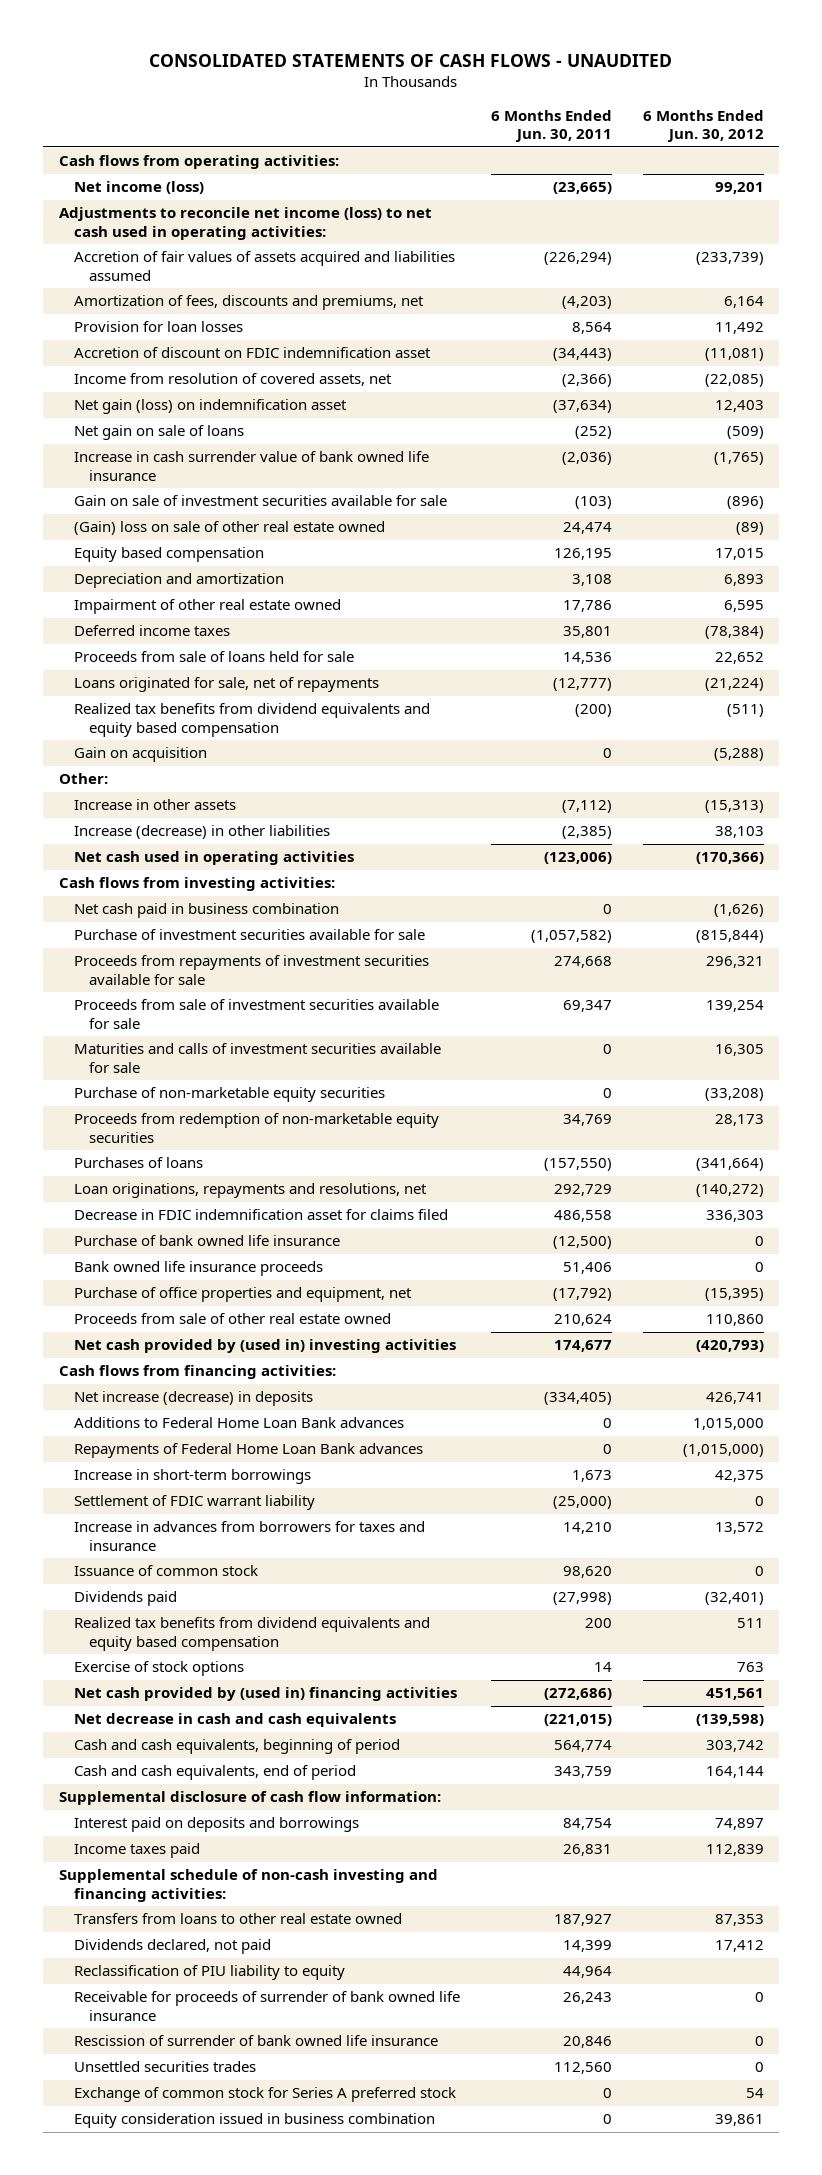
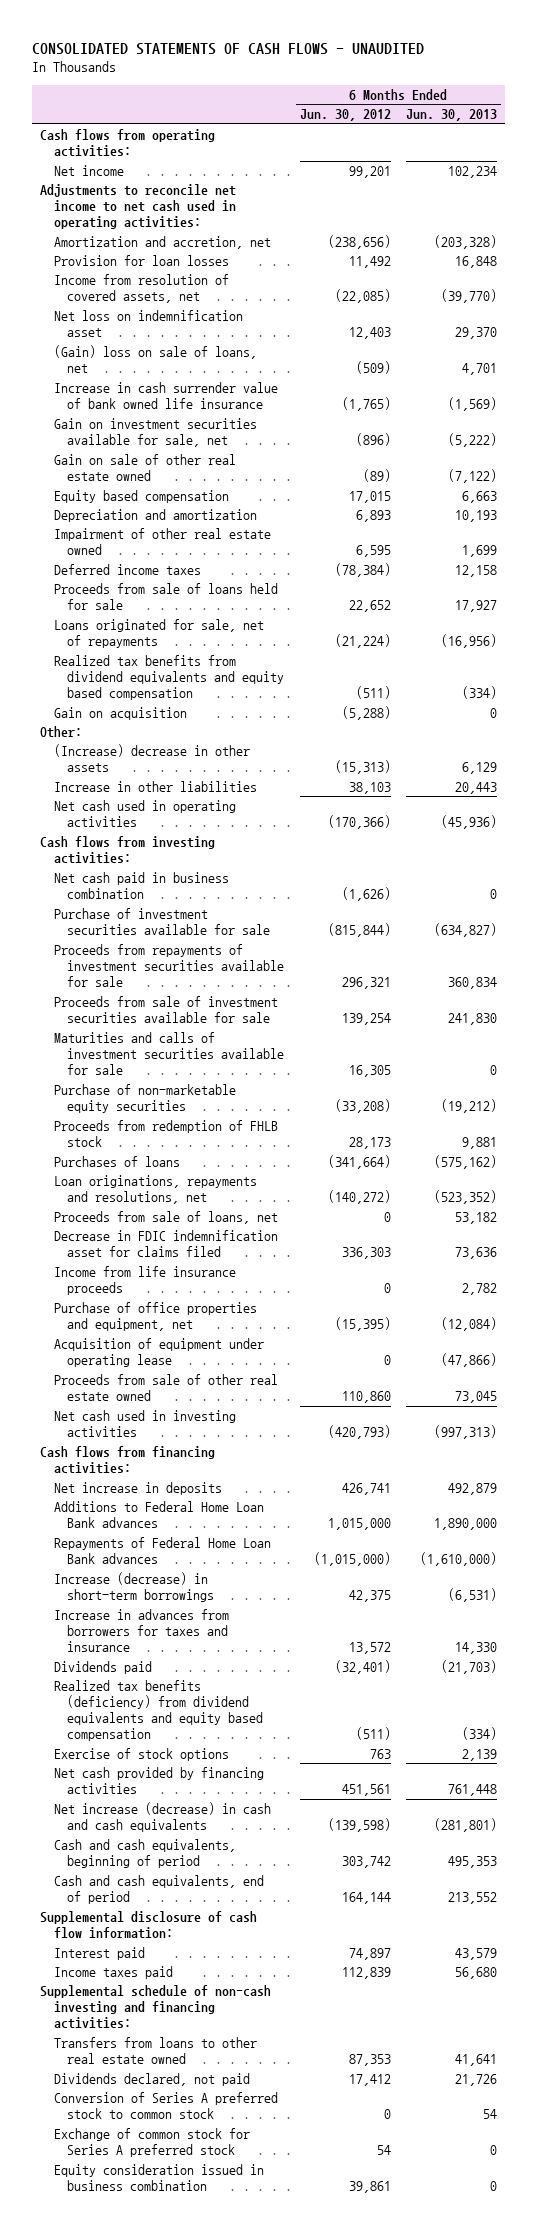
- | 6 Months Ended Jun. 30, 2011 | 6 Months Ended Jun. 30, 2012
+ | 6 Months Ended Jun. 30, 2012 | 6 Months Ended Jun. 30, 2013
- Net income (loss) | (23,665) | 99,201
- Adjustments to reconcile net income (loss) to net cash used in operating activities:
- Accretion of fair values of assets acquired and liabilities assumed | (226,294) | (233,739)
- Amortization of fees, discounts and premiums, net | (4,203) | 6,164
+ Net income | 99,201 | 102,234
+ Adjustments to reconcile net income to net cash used in operating activities:
+ Amortization and accretion, net | (238,656) | (203,328)
- Accretion of discount on FDIC indemnification asset | (34,443) | (11,081)
- Net gain (loss) on indemnification asset | (37,634) | 12,403
- Net gain on sale of loans | (252) | (509)
+ Net loss on indemnification asset | 12,403 | 29,370
+ (Gain) loss on sale of loans, net | (509) | 4,701
- Gain on sale of investment securities available for sale | (103) | (896)
- (Gain) loss on sale of other real estate owned | 24,474 | (89)
+ Gain on investment securities available for sale, net | (896) | (5,222)
+ Gain on sale of other real estate owned | (89) | (7,122)
- Increase in other assets | (7,112) | (15,313)
- Increase (decrease) in other liabilities | (2,385) | 38,103
+ (Increase) decrease in other assets | (15,313) | 6,129
+ Increase in other liabilities | 38,103 | 20,443
- Proceeds from redemption of non-marketable equity securities | 34,769 | 28,173
+ Proceeds from redemption of FHLB stock | 28,173 | 9,881
+ Proceeds from sale of loans, net | 0 | 53,182
- Purchase of bank owned life insurance | (12,500) | 0
- Bank owned life insurance proceeds | 51,406 | 0
+ Income from life insurance proceeds | 0 | 2,782
+ Acquisition of equipment under operating lease | 0 | (47,866)
- Net cash provided by (used in) investing activities | 174,677 | (420,793)
+ Net cash used in investing activities | (420,793) | (997,313)
- Net increase (decrease) in deposits | (334,405) | 426,741
+ Net increase in deposits | 426,741 | 492,879
- Increase in short-term borrowings | 1,673 | 42,375
- Settlement of FDIC warrant liability | (25,000) | 0
+ Increase (decrease) in short-term borrowings | 42,375 | (6,531)
- Issuance of common stock | 98,620 | 0
- Realized tax benefits from dividend equivalents and equity based compensation | 200 | 511
+ Realized tax benefits (deficiency) from dividend equivalents and equity based compensation | (511) | (334)
- Net cash provided by (used in) financing activities | (272,686) | 451,561
- Net decrease in cash and cash equivalents | (221,015) | (139,598)
+ Net cash provided by financing activities | 451,561 | 761,448
+ Net increase (decrease) in cash and cash equivalents | (139,598) | (281,801)
- Interest paid on deposits and borrowings | 84,754 | 74,897
+ Interest paid | 74,897 | 43,579
- Reclassification of PIU liability to equity | 44,964 |
- Receivable for proceeds of surrender of bank owned life insurance | 26,243 | 0
- Rescission of surrender of bank owned life insurance | 20,846 | 0
- Unsettled securities trades | 112,560 | 0
+ Conversion of Series A preferred stock to common stock | 0 | 54

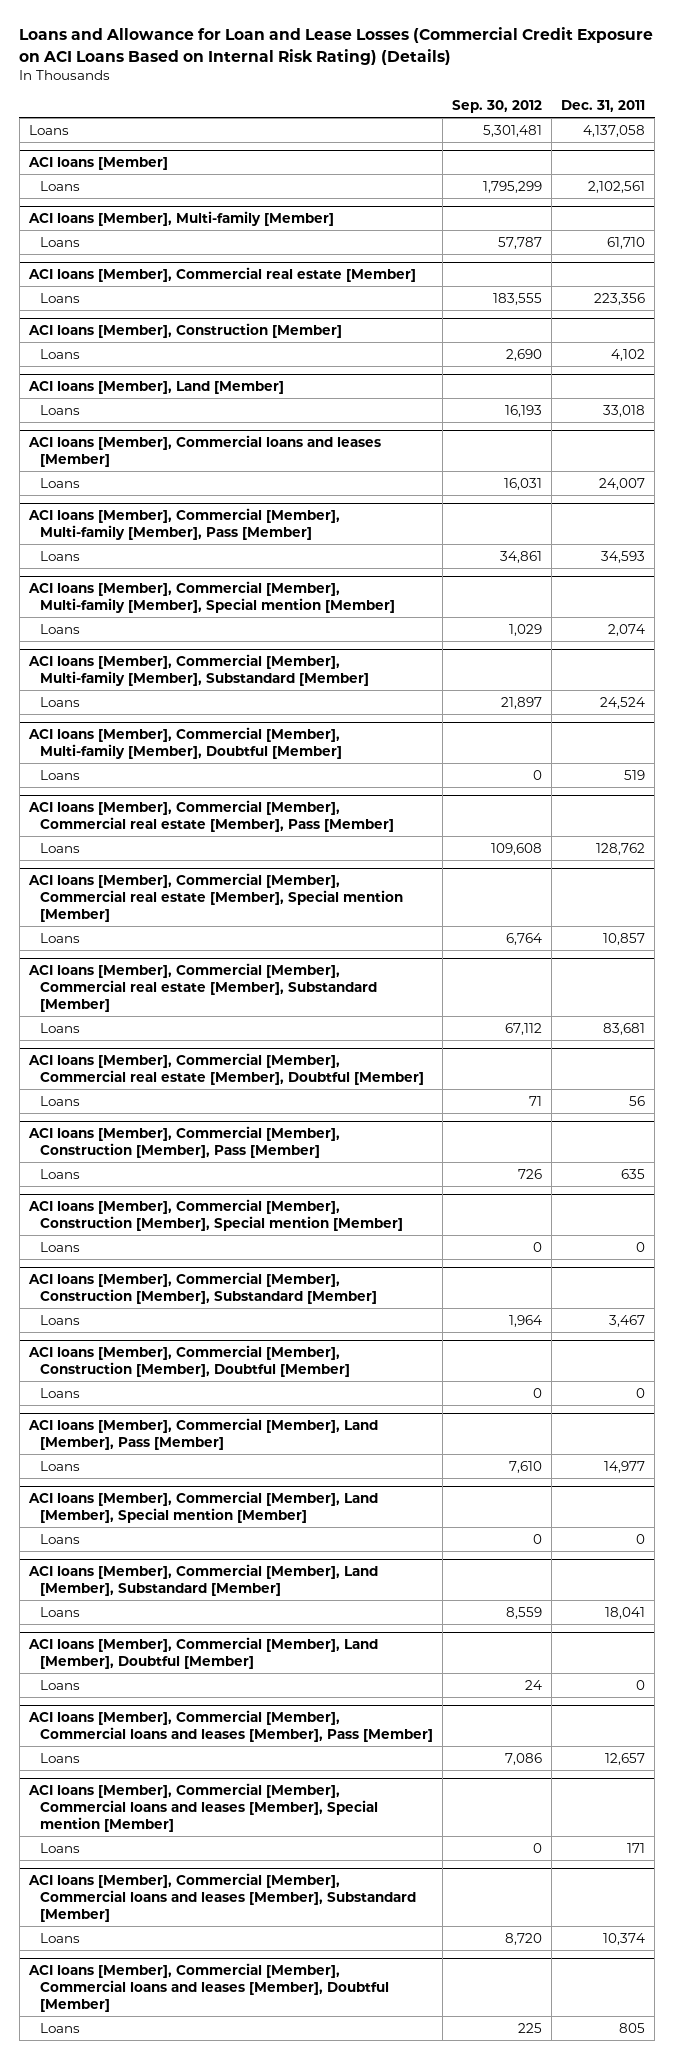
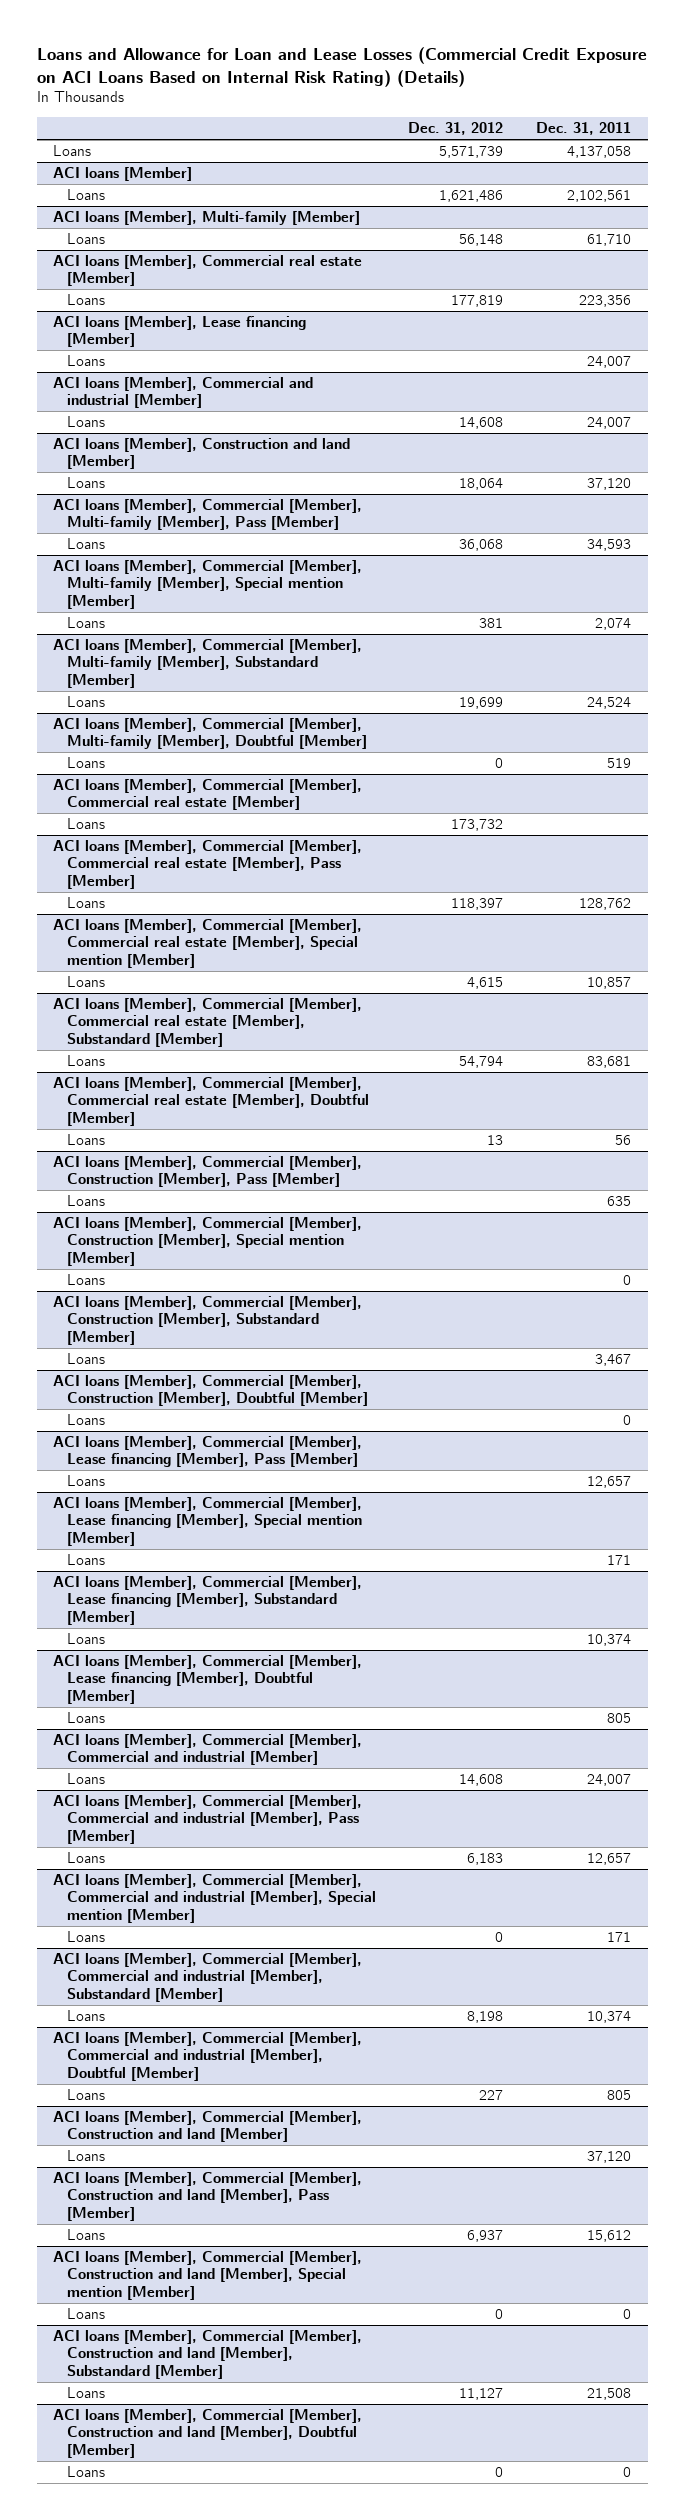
- | Sep. 30, 2012 | Dec. 31, 2011
+ | Dec. 31, 2012 | Dec. 31, 2011
- ACI loans [Member], Construction [Member]
- Loans | 2,690 | 4,102
- ACI loans [Member], Land [Member]
- Loans | 16,193 | 33,018
- ACI loans [Member], Commercial loans and leases [Member]
+ ACI loans [Member], Lease financing [Member]
+ ACI loans [Member], Commercial and industrial [Member]
+ Loans | 14,608 | 24,007
+ ACI loans [Member], Construction and land [Member]
+ Loans | 18,064 | 37,120
+ ACI loans [Member], Commercial [Member], Commercial real estate [Member]
+ Loans | 173,732 |
- ACI loans [Member], Commercial [Member], Land [Member], Pass [Member]
- Loans | 7,610 | 14,977
- ACI loans [Member], Commercial [Member], Land [Member], Special mention [Member]
- Loans | 0 | 0
- ACI loans [Member], Commercial [Member], Land [Member], Substandard [Member]
- Loans | 8,559 | 18,041
- ACI loans [Member], Commercial [Member], Land [Member], Doubtful [Member]
- Loans | 24 | 0
- ACI loans [Member], Commercial [Member], Commercial loans and leases [Member], Pass [Member]
+ ACI loans [Member], Commercial [Member], Lease financing [Member], Pass [Member]
- ACI loans [Member], Commercial [Member], Commercial loans and leases [Member], Special mention [Member]
+ ACI loans [Member], Commercial [Member], Lease financing [Member], Special mention [Member]
- ACI loans [Member], Commercial [Member], Commercial loans and leases [Member], Substandard [Member]
+ ACI loans [Member], Commercial [Member], Lease financing [Member], Substandard [Member]
- ACI loans [Member], Commercial [Member], Commercial loans and leases [Member], Doubtful [Member]
+ ACI loans [Member], Commercial [Member], Lease financing [Member], Doubtful [Member]
+ ACI loans [Member], Commercial [Member], Commercial and industrial [Member]
+ Loans | 14,608 | 24,007
+ ACI loans [Member], Commercial [Member], Commercial and industrial [Member], Pass [Member]
+ Loans | 6,183 | 12,657
+ ACI loans [Member], Commercial [Member], Commercial and industrial [Member], Special mention [Member]
+ Loans | 0 | 171
+ ACI loans [Member], Commercial [Member], Commercial and industrial [Member], Substandard [Member]
+ Loans | 8,198 | 10,374
+ ACI loans [Member], Commercial [Member], Commercial and industrial [Member], Doubtful [Member]
+ Loans | 227 | 805
+ ACI loans [Member], Commercial [Member], Construction and land [Member]
+ Loans | | 37,120
+ ACI loans [Member], Commercial [Member], Construction and land [Member], Pass [Member]
+ Loans | 6,937 | 15,612
+ ACI loans [Member], Commercial [Member], Construction and land [Member], Special mention [Member]
+ Loans | 0 | 0
+ ACI loans [Member], Commercial [Member], Construction and land [Member], Substandard [Member]
+ Loans | 11,127 | 21,508
+ ACI loans [Member], Commercial [Member], Construction and land [Member], Doubtful [Member]
+ Loans | 0 | 0

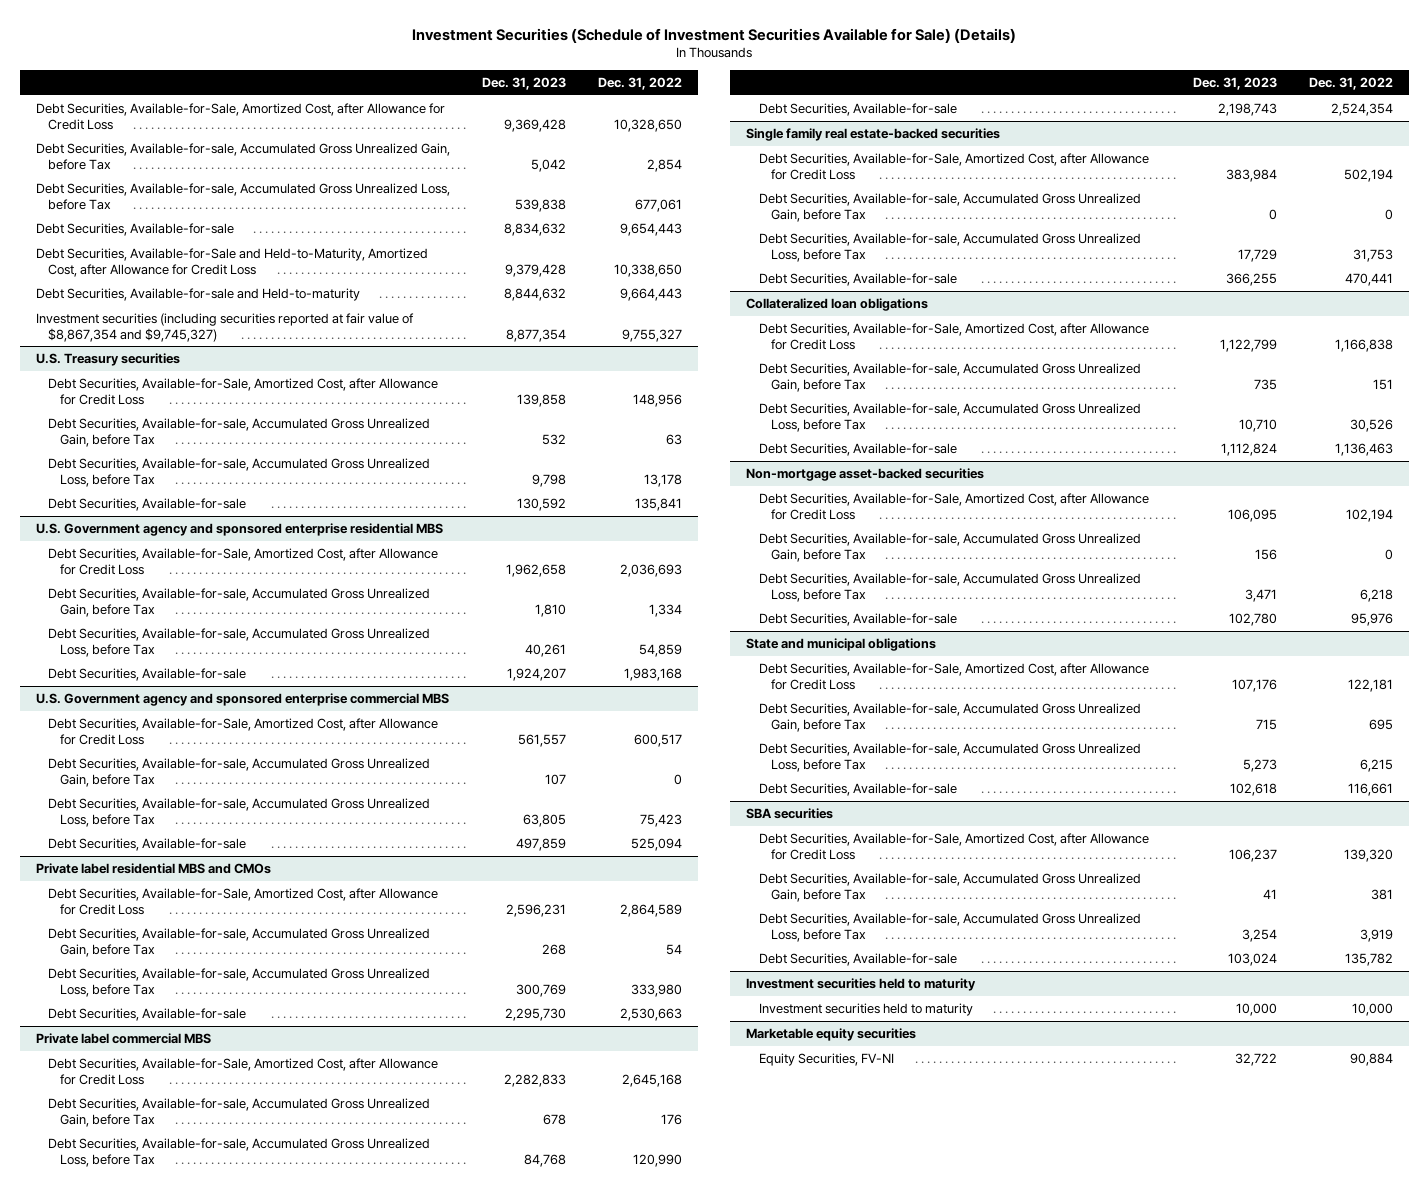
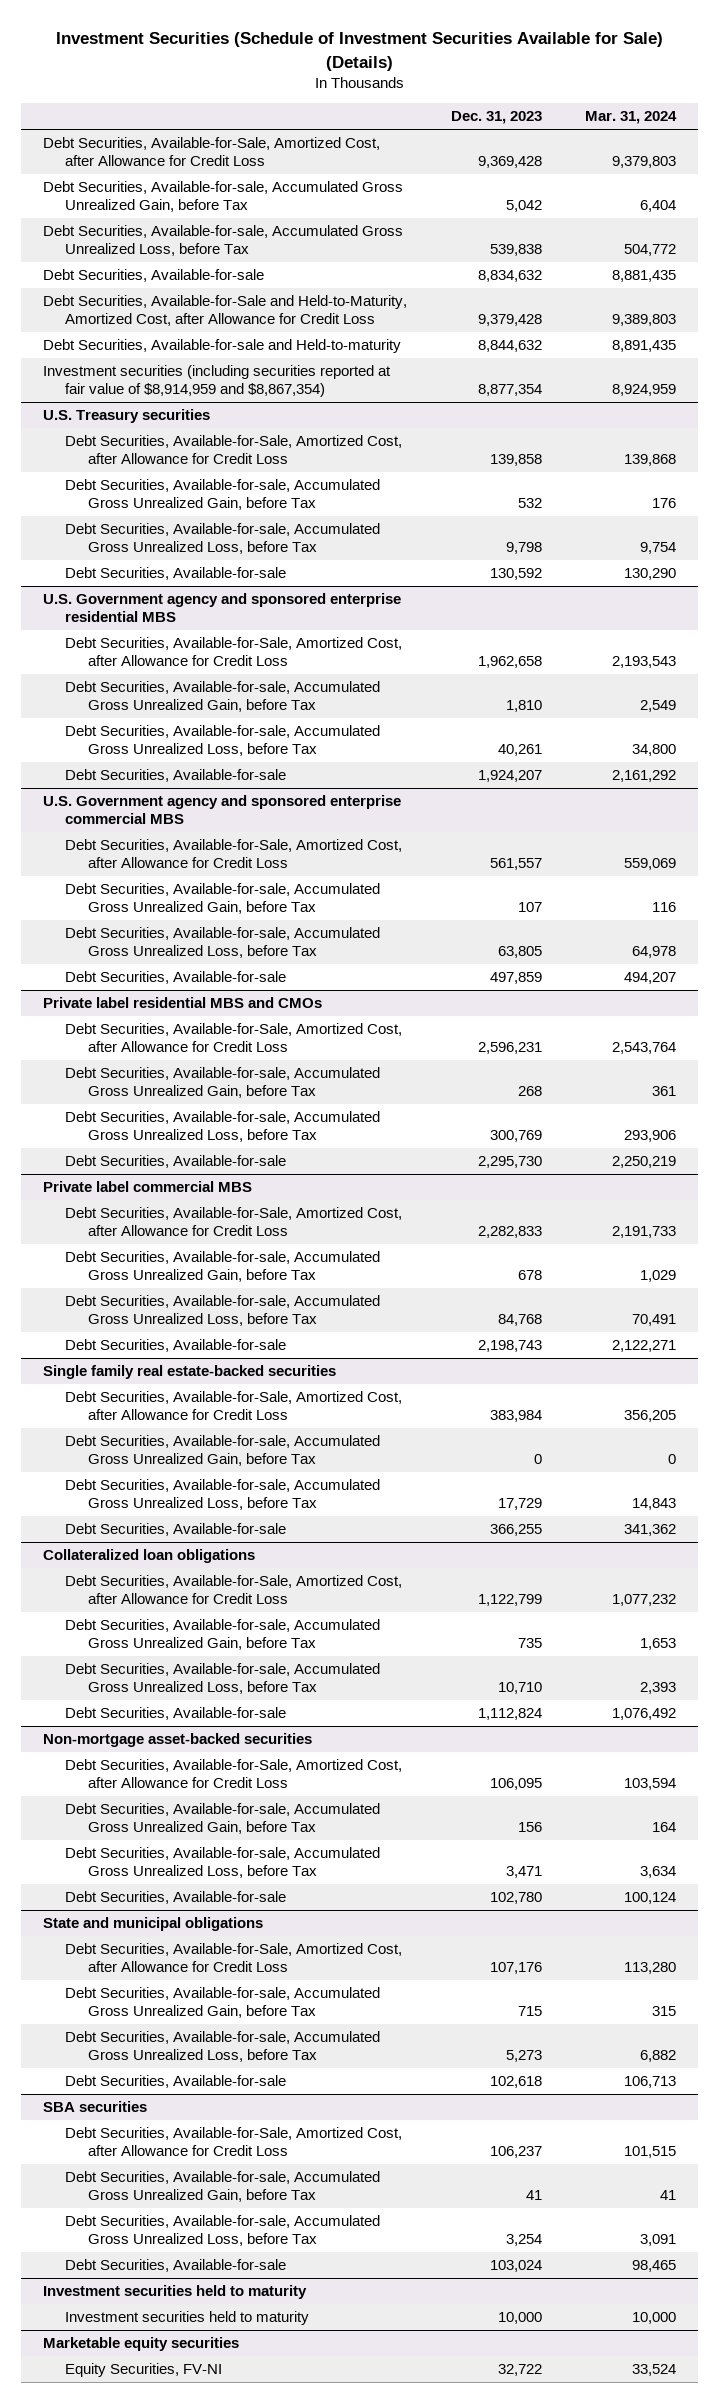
- | Dec. 31, 2023 | Dec. 31, 2022
+ | Dec. 31, 2023 | Mar. 31, 2024
- Investment securities (including securities reported at fair value of $8,867,354 and $9,745,327) | 8,877,354 | 9,755,327
+ Investment securities (including securities reported at fair value of $8,914,959 and $8,867,354) | 8,877,354 | 8,924,959

